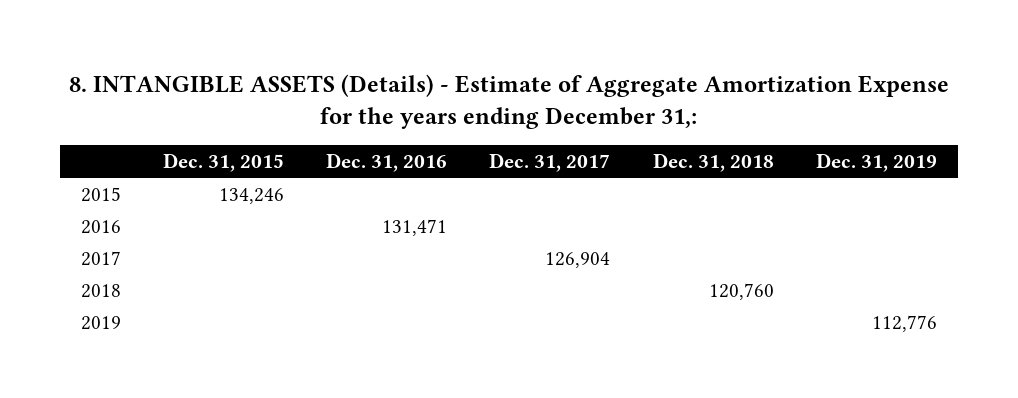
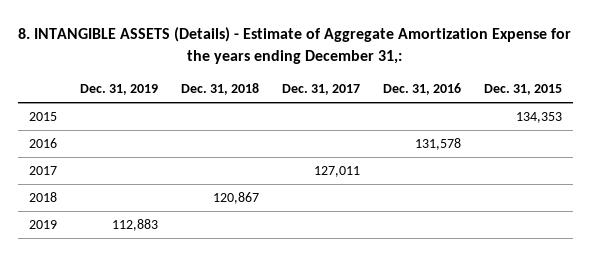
- | Dec. 31, 2015 | Dec. 31, 2016 | Dec. 31, 2017 | Dec. 31, 2018 | Dec. 31, 2019
+ | Dec. 31, 2019 | Dec. 31, 2018 | Dec. 31, 2017 | Dec. 31, 2016 | Dec. 31, 2015
- 2015 | 134,246 | | | |
- 2016 | | 131,471 | | |
- 2017 | | | 126,904 | |
- 2018 | | | | 120,760 |
- 2019 | | | | | 112,776
+ 2015 | | | | | 134,353
+ 2016 | | | | 131,578 |
+ 2017 | | | 127,011 | |
+ 2018 | | 120,867 | | |
+ 2019 | 112,883 | | | |

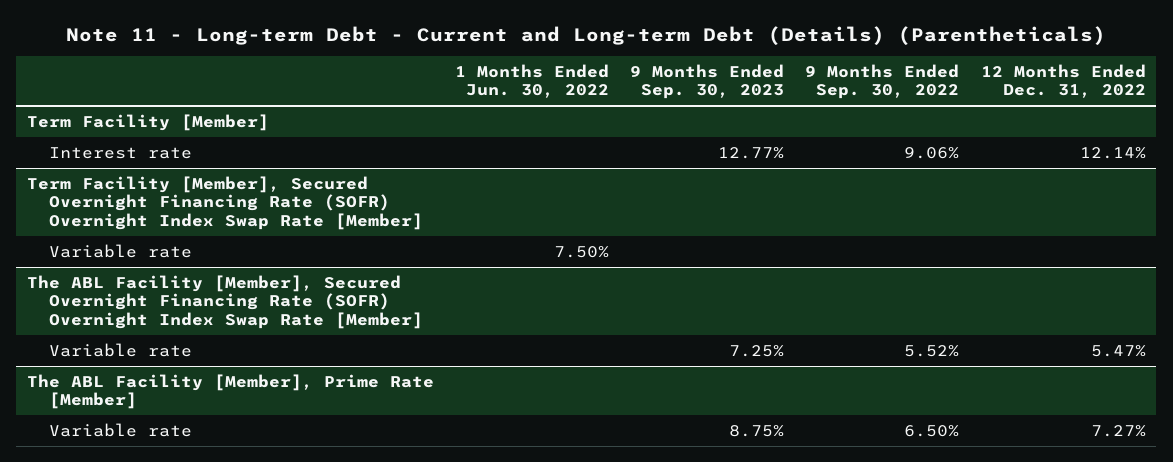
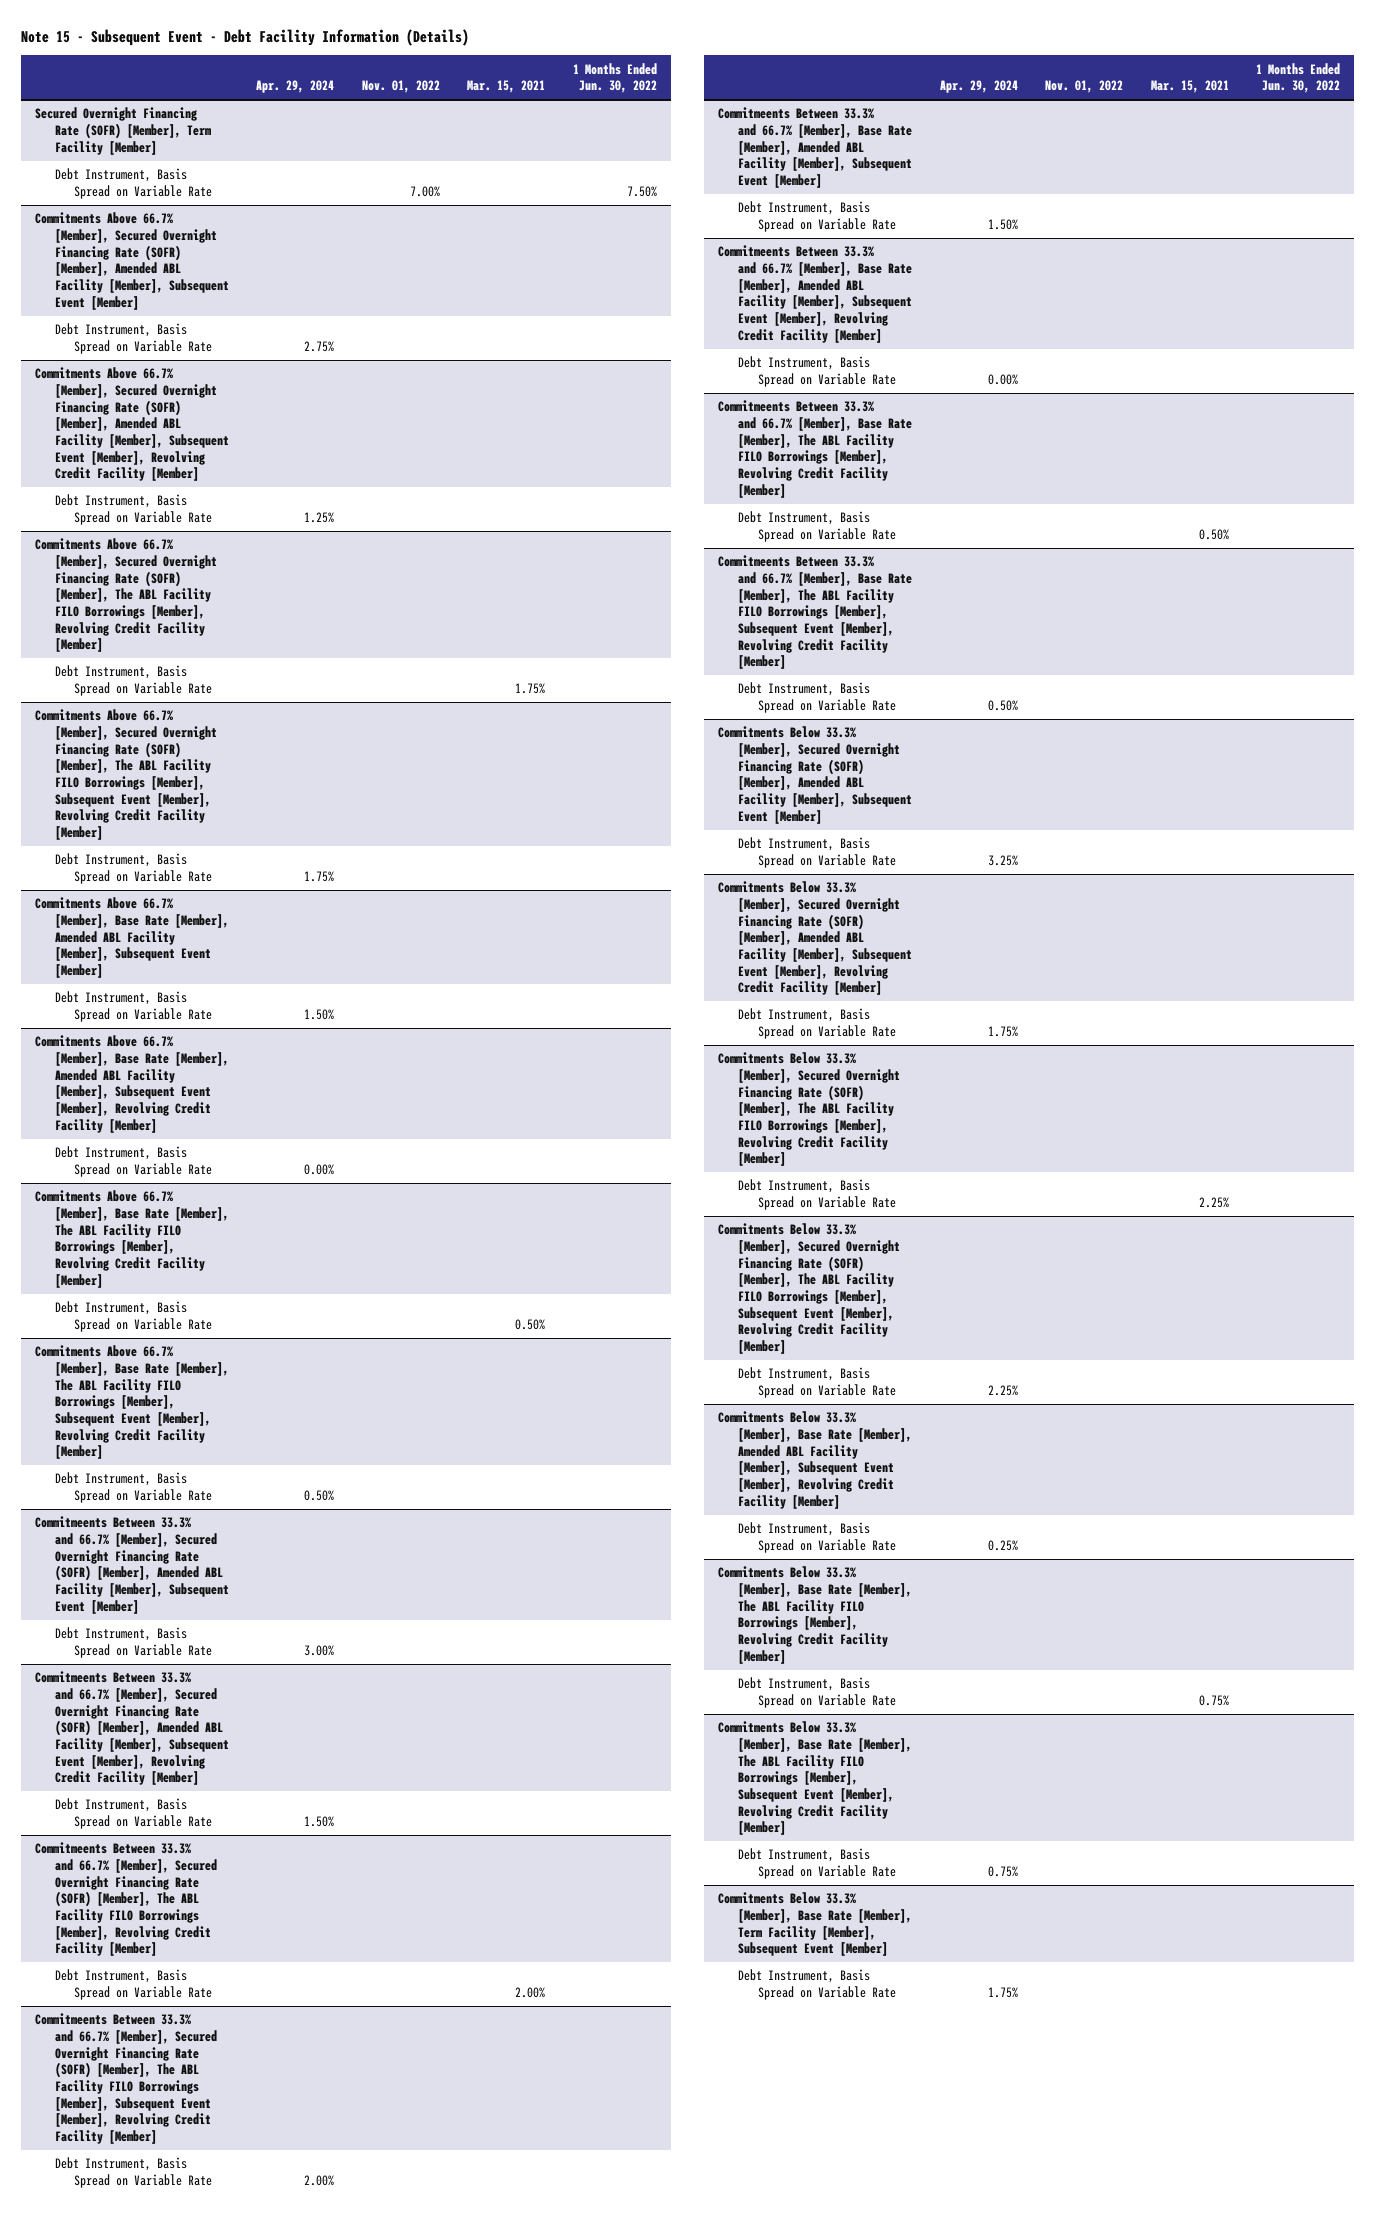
- Note 11 - Long-term Debt - Current and Long-term Debt (Details) (Parentheticals)
+ Note 15 - Subsequent Event - Debt Facility Information (Details)
- | 1 Months Ended Jun. 30, 2022 | 9 Months Ended Sep. 30, 2023 | 9 Months Ended Sep. 30, 2022 | 12 Months Ended Dec. 31, 2022
+ | Apr. 29, 2024 | Nov. 01, 2022 | Mar. 15, 2021 | 1 Months Ended Jun. 30, 2022
- Term Facility [Member]
- Interest rate | | 12.77% | 9.06% | 12.14%
- Term Facility [Member], Secured Overnight Financing Rate (SOFR) Overnight Index Swap Rate [Member]
- Variable rate | 7.50% | | |
- The ABL Facility [Member], Secured Overnight Financing Rate (SOFR) Overnight Index Swap Rate [Member]
- Variable rate | | 7.25% | 5.52% | 5.47%
- The ABL Facility [Member], Prime Rate [Member]
- Variable rate | | 8.75% | 6.50% | 7.27%
+ Secured Overnight Financing Rate (SOFR) [Member], Term Facility [Member]
+ Debt Instrument, Basis Spread on Variable Rate | | 7.00% | | 7.50%
+ Commitments Above 66.7% [Member], Secured Overnight Financing Rate (SOFR) [Member], Amended ABL Facility [Member], Subsequent Event [Member]
+ Debt Instrument, Basis Spread on Variable Rate | 2.75% | | |
+ Commitments Above 66.7% [Member], Secured Overnight Financing Rate (SOFR) [Member], Amended ABL Facility [Member], Subsequent Event [Member], Revolving Credit Facility [Member]
+ Debt Instrument, Basis Spread on Variable Rate | 1.25% | | |
+ Commitments Above 66.7% [Member], Secured Overnight Financing Rate (SOFR) [Member], The ABL Facility FILO Borrowings [Member], Revolving Credit Facility [Member]
+ Debt Instrument, Basis Spread on Variable Rate | | | 1.75% |
+ Commitments Above 66.7% [Member], Secured Overnight Financing Rate (SOFR) [Member], The ABL Facility FILO Borrowings [Member], Subsequent Event [Member], Revolving Credit Facility [Member]
+ Debt Instrument, Basis Spread on Variable Rate | 1.75% | | |
+ Commitments Above 66.7% [Member], Base Rate [Member], Amended ABL Facility [Member], Subsequent Event [Member]
+ Debt Instrument, Basis Spread on Variable Rate | 1.50% | | |
+ Commitments Above 66.7% [Member], Base Rate [Member], Amended ABL Facility [Member], Subsequent Event [Member], Revolving Credit Facility [Member]
+ Debt Instrument, Basis Spread on Variable Rate | 0.00% | | |
+ Commitments Above 66.7% [Member], Base Rate [Member], The ABL Facility FILO Borrowings [Member], Revolving Credit Facility [Member]
+ Debt Instrument, Basis Spread on Variable Rate | | | 0.50% |
+ Commitments Above 66.7% [Member], Base Rate [Member], The ABL Facility FILO Borrowings [Member], Subsequent Event [Member], Revolving Credit Facility [Member]
+ Debt Instrument, Basis Spread on Variable Rate | 0.50% | | |
+ Commitmeents Between 33.3% and 66.7% [Member], Secured Overnight Financing Rate (SOFR) [Member], Amended ABL Facility [Member], Subsequent Event [Member]
+ Debt Instrument, Basis Spread on Variable Rate | 3.00% | | |
+ Commitmeents Between 33.3% and 66.7% [Member], Secured Overnight Financing Rate (SOFR) [Member], Amended ABL Facility [Member], Subsequent Event [Member], Revolving Credit Facility [Member]
+ Debt Instrument, Basis Spread on Variable Rate | 1.50% | | |
+ Commitmeents Between 33.3% and 66.7% [Member], Secured Overnight Financing Rate (SOFR) [Member], The ABL Facility FILO Borrowings [Member], Revolving Credit Facility [Member]
+ Debt Instrument, Basis Spread on Variable Rate | | | 2.00% |
+ Commitmeents Between 33.3% and 66.7% [Member], Secured Overnight Financing Rate (SOFR) [Member], The ABL Facility FILO Borrowings [Member], Subsequent Event [Member], Revolving Credit Facility [Member]
+ Debt Instrument, Basis Spread on Variable Rate | 2.00% | | |
+ Commitmeents Between 33.3% and 66.7% [Member], Base Rate [Member], Amended ABL Facility [Member], Subsequent Event [Member]
+ Debt Instrument, Basis Spread on Variable Rate | 1.50% | | |
+ Commitmeents Between 33.3% and 66.7% [Member], Base Rate [Member], Amended ABL Facility [Member], Subsequent Event [Member], Revolving Credit Facility [Member]
+ Debt Instrument, Basis Spread on Variable Rate | 0.00% | | |
+ Commitmeents Between 33.3% and 66.7% [Member], Base Rate [Member], The ABL Facility FILO Borrowings [Member], Revolving Credit Facility [Member]
+ Debt Instrument, Basis Spread on Variable Rate | | | 0.50% |
+ Commitmeents Between 33.3% and 66.7% [Member], Base Rate [Member], The ABL Facility FILO Borrowings [Member], Subsequent Event [Member], Revolving Credit Facility [Member]
+ Debt Instrument, Basis Spread on Variable Rate | 0.50% | | |
+ Commitments Below 33.3% [Member], Secured Overnight Financing Rate (SOFR) [Member], Amended ABL Facility [Member], Subsequent Event [Member]
+ Debt Instrument, Basis Spread on Variable Rate | 3.25% | | |
+ Commitments Below 33.3% [Member], Secured Overnight Financing Rate (SOFR) [Member], Amended ABL Facility [Member], Subsequent Event [Member], Revolving Credit Facility [Member]
+ Debt Instrument, Basis Spread on Variable Rate | 1.75% | | |
+ Commitments Below 33.3% [Member], Secured Overnight Financing Rate (SOFR) [Member], The ABL Facility FILO Borrowings [Member], Revolving Credit Facility [Member]
+ Debt Instrument, Basis Spread on Variable Rate | | | 2.25% |
+ Commitments Below 33.3% [Member], Secured Overnight Financing Rate (SOFR) [Member], The ABL Facility FILO Borrowings [Member], Subsequent Event [Member], Revolving Credit Facility [Member]
+ Debt Instrument, Basis Spread on Variable Rate | 2.25% | | |
+ Commitments Below 33.3% [Member], Base Rate [Member], Amended ABL Facility [Member], Subsequent Event [Member], Revolving Credit Facility [Member]
+ Debt Instrument, Basis Spread on Variable Rate | 0.25% | | |
+ Commitments Below 33.3% [Member], Base Rate [Member], The ABL Facility FILO Borrowings [Member], Revolving Credit Facility [Member]
+ Debt Instrument, Basis Spread on Variable Rate | | | 0.75% |
+ Commitments Below 33.3% [Member], Base Rate [Member], The ABL Facility FILO Borrowings [Member], Subsequent Event [Member], Revolving Credit Facility [Member]
+ Debt Instrument, Basis Spread on Variable Rate | 0.75% | | |
+ Commitments Below 33.3% [Member], Base Rate [Member], Term Facility [Member], Subsequent Event [Member]
+ Debt Instrument, Basis Spread on Variable Rate | 1.75% | | |

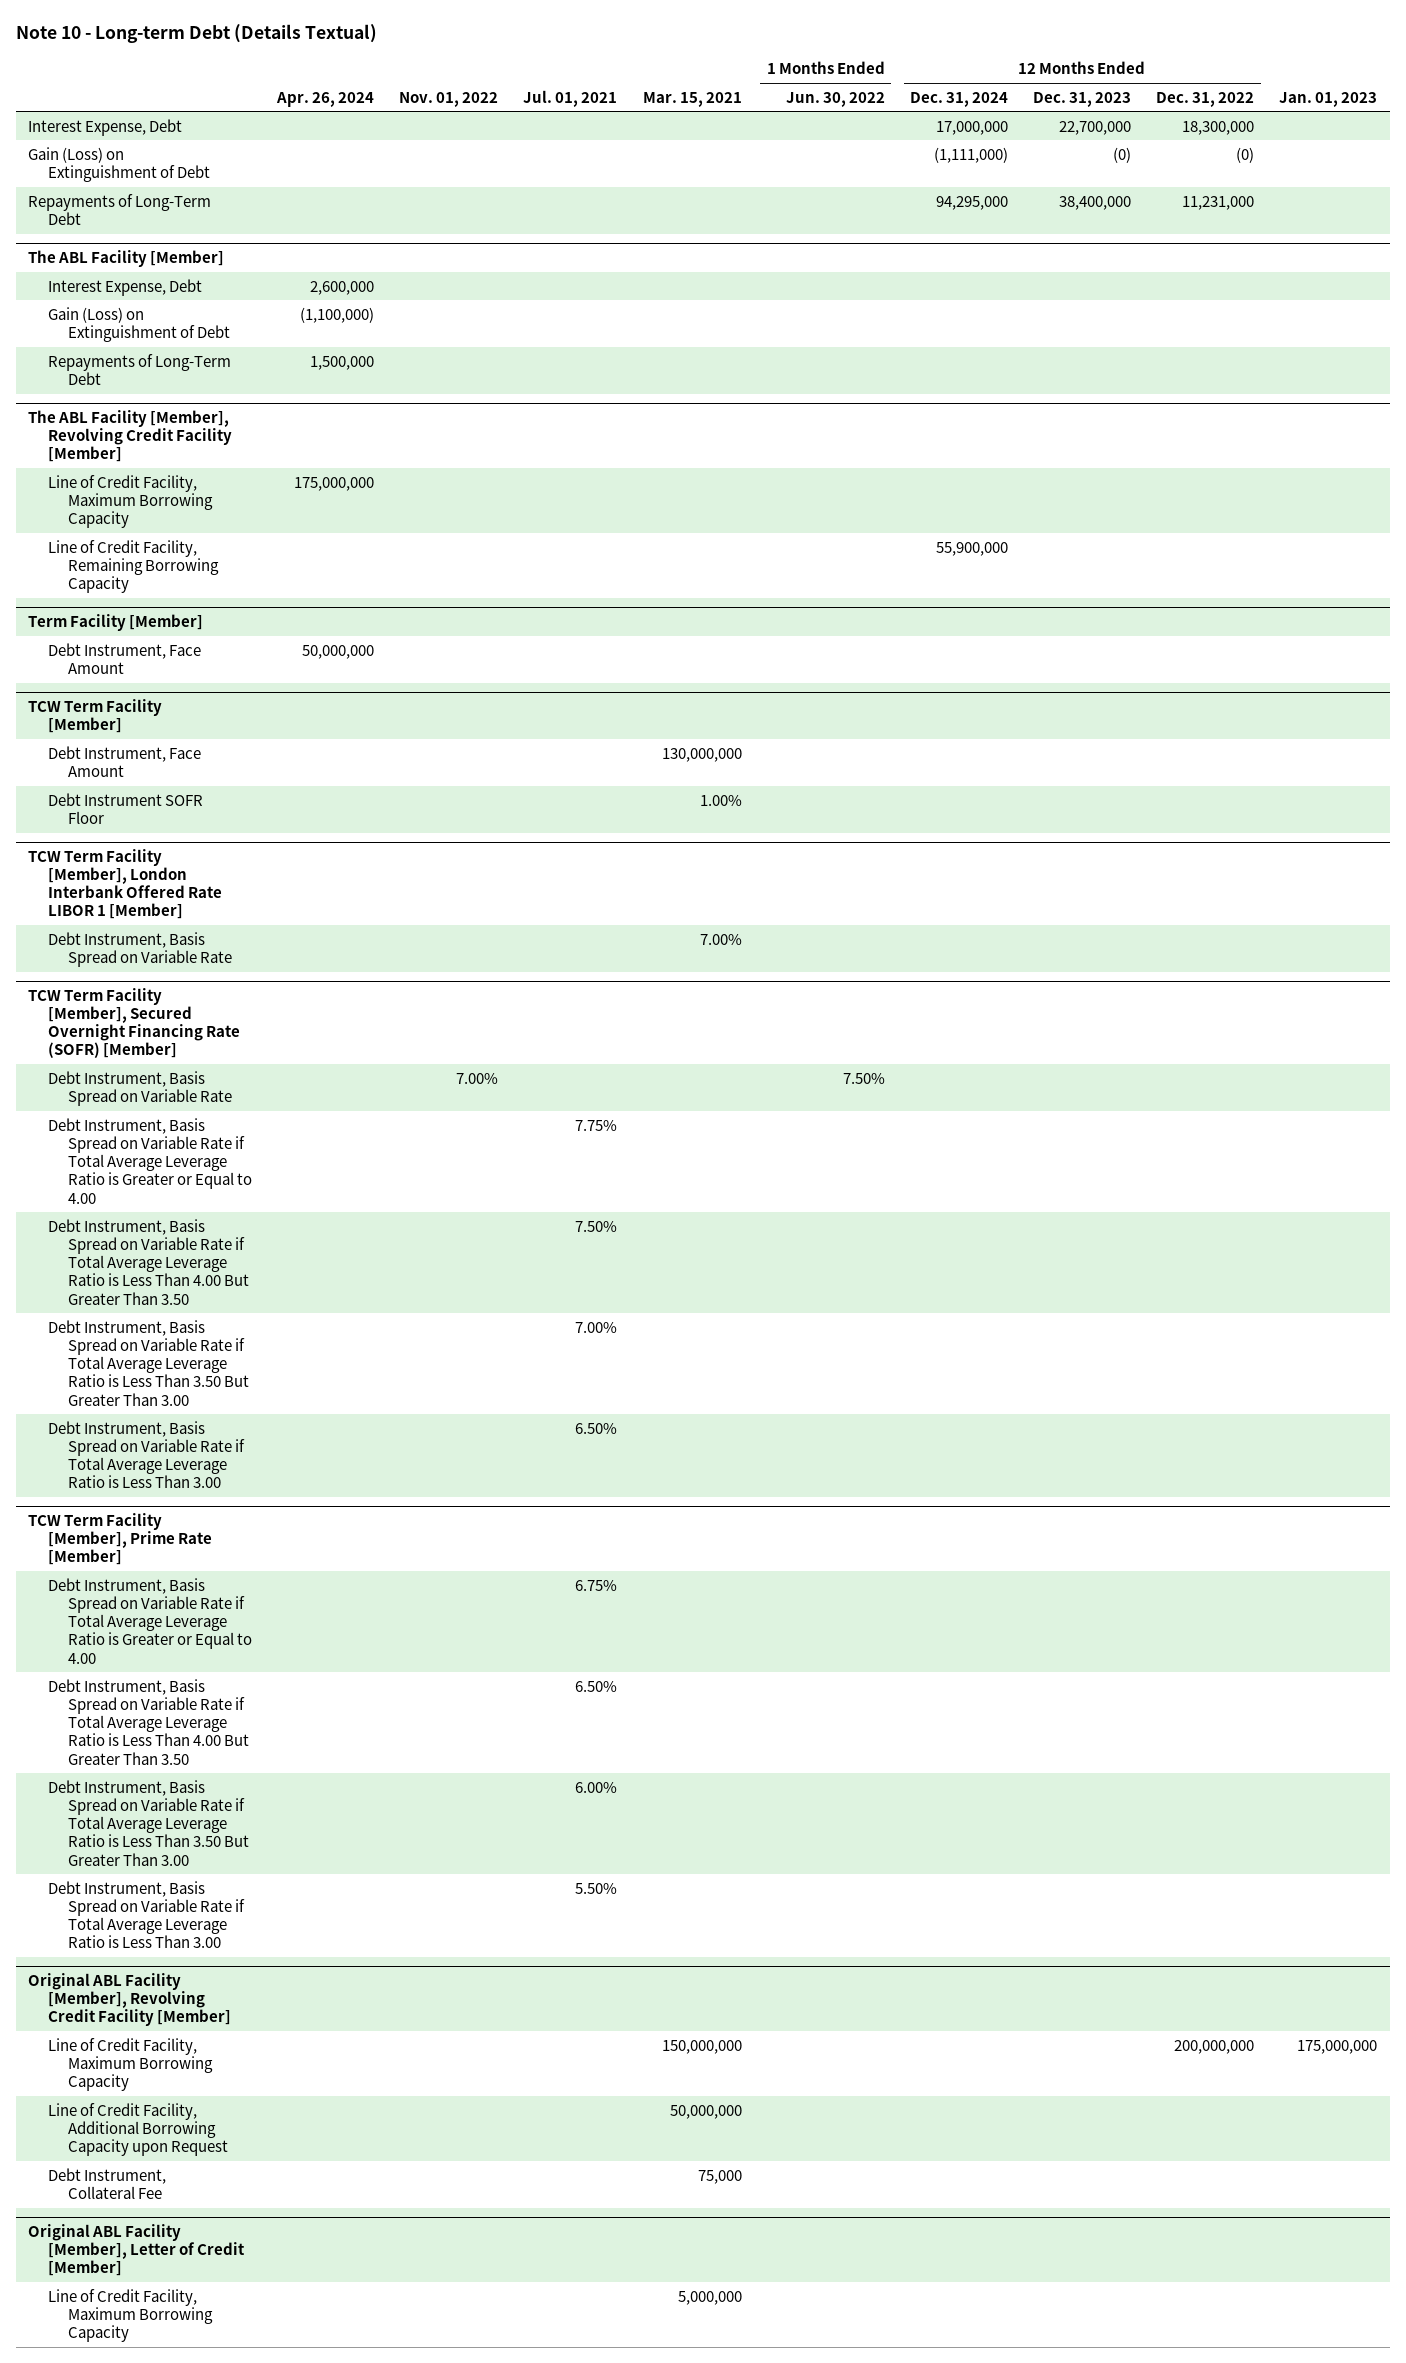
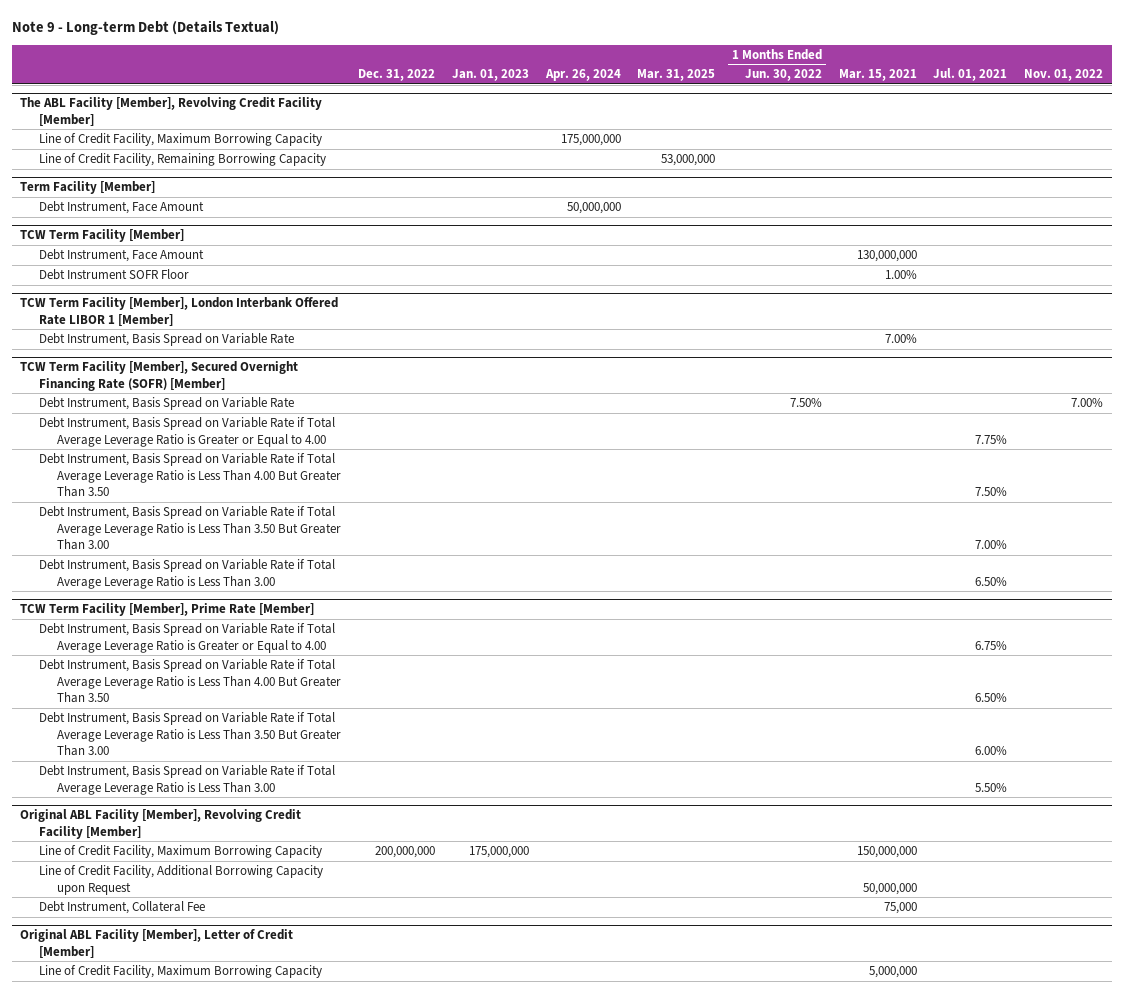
- Note 10 - Long-term Debt (Details Textual)
+ Note 9 - Long-term Debt (Details Textual)
- | Apr. 26, 2024 | Nov. 01, 2022 | Jul. 01, 2021 | Mar. 15, 2021 | 1 Months Ended Jun. 30, 2022 | 12 Months Ended Dec. 31, 2024 | 12 Months Ended Dec. 31, 2023 | 12 Months Ended Dec. 31, 2022 | Jan. 01, 2023
+ | Dec. 31, 2022 | Jan. 01, 2023 | Apr. 26, 2024 | Mar. 31, 2025 | 1 Months Ended Jun. 30, 2022 | Mar. 15, 2021 | Jul. 01, 2021 | Nov. 01, 2022
- Interest Expense, Debt | | | | | | 17,000,000 | 22,700,000 | 18,300,000 |
- Gain (Loss) on Extinguishment of Debt | | | | | | (1,111,000) | (0) | (0) |
- Repayments of Long-Term Debt | | | | | | 94,295,000 | 38,400,000 | 11,231,000 |
- The ABL Facility [Member]
- Interest Expense, Debt | 2,600,000 | | | | | | | |
- Gain (Loss) on Extinguishment of Debt | (1,100,000) | | | | | | | |
- Repayments of Long-Term Debt | 1,500,000 | | | | | | | |

